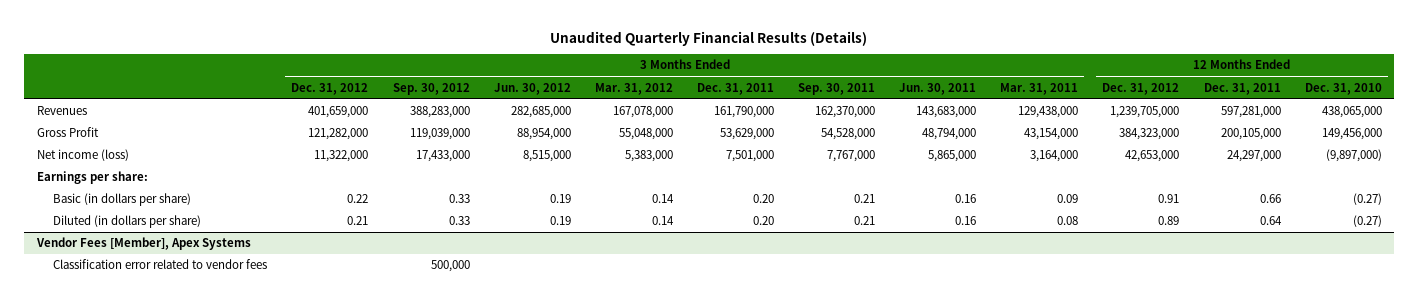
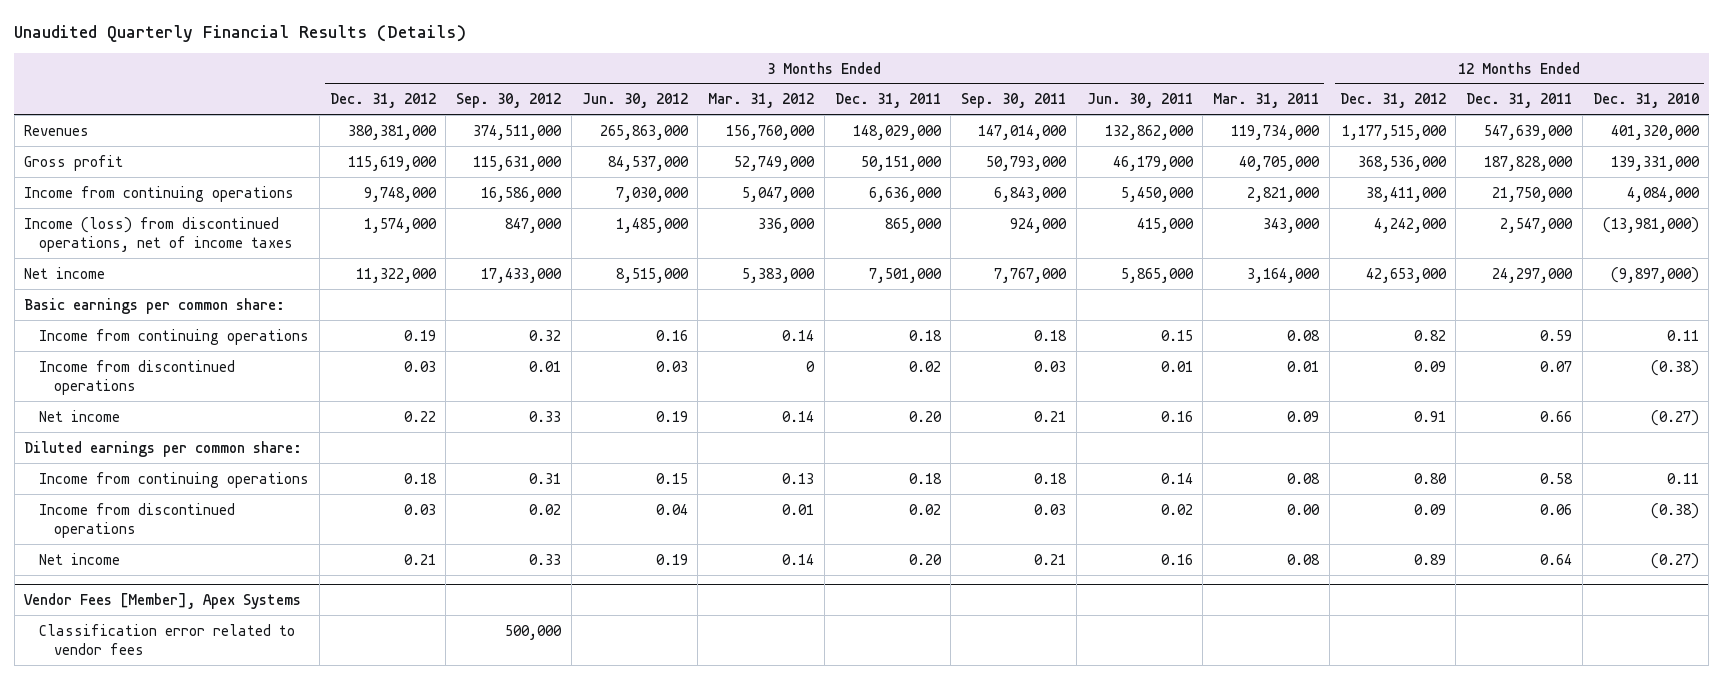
- Revenues | 401,659,000 | 388,283,000 | 282,685,000 | 167,078,000 | 161,790,000 | 162,370,000 | 143,683,000 | 129,438,000 | 1,239,705,000 | 597,281,000 | 438,065,000
- Gross Profit | 121,282,000 | 119,039,000 | 88,954,000 | 55,048,000 | 53,629,000 | 54,528,000 | 48,794,000 | 43,154,000 | 384,323,000 | 200,105,000 | 149,456,000
- Net income (loss) | 11,322,000 | 17,433,000 | 8,515,000 | 5,383,000 | 7,501,000 | 7,767,000 | 5,865,000 | 3,164,000 | 42,653,000 | 24,297,000 | (9,897,000)
- Earnings per share:
- Basic (in dollars per share) | 0.22 | 0.33 | 0.19 | 0.14 | 0.20 | 0.21 | 0.16 | 0.09 | 0.91 | 0.66 | (0.27)
- Diluted (in dollars per share) | 0.21 | 0.33 | 0.19 | 0.14 | 0.20 | 0.21 | 0.16 | 0.08 | 0.89 | 0.64 | (0.27)
+ Revenues | 380,381,000 | 374,511,000 | 265,863,000 | 156,760,000 | 148,029,000 | 147,014,000 | 132,862,000 | 119,734,000 | 1,177,515,000 | 547,639,000 | 401,320,000
+ Gross profit | 115,619,000 | 115,631,000 | 84,537,000 | 52,749,000 | 50,151,000 | 50,793,000 | 46,179,000 | 40,705,000 | 368,536,000 | 187,828,000 | 139,331,000
+ Income from continuing operations | 9,748,000 | 16,586,000 | 7,030,000 | 5,047,000 | 6,636,000 | 6,843,000 | 5,450,000 | 2,821,000 | 38,411,000 | 21,750,000 | 4,084,000
+ Income (loss) from discontinued operations, net of income taxes | 1,574,000 | 847,000 | 1,485,000 | 336,000 | 865,000 | 924,000 | 415,000 | 343,000 | 4,242,000 | 2,547,000 | (13,981,000)
+ Net income | 11,322,000 | 17,433,000 | 8,515,000 | 5,383,000 | 7,501,000 | 7,767,000 | 5,865,000 | 3,164,000 | 42,653,000 | 24,297,000 | (9,897,000)
+ Basic earnings per common share:
+ Income from continuing operations | 0.19 | 0.32 | 0.16 | 0.14 | 0.18 | 0.18 | 0.15 | 0.08 | 0.82 | 0.59 | 0.11
+ Income from discontinued operations | 0.03 | 0.01 | 0.03 | 0 | 0.02 | 0.03 | 0.01 | 0.01 | 0.09 | 0.07 | (0.38)
+ Net income | 0.22 | 0.33 | 0.19 | 0.14 | 0.20 | 0.21 | 0.16 | 0.09 | 0.91 | 0.66 | (0.27)
+ Diluted earnings per common share:
+ Income from continuing operations | 0.18 | 0.31 | 0.15 | 0.13 | 0.18 | 0.18 | 0.14 | 0.08 | 0.80 | 0.58 | 0.11
+ Income from discontinued operations | 0.03 | 0.02 | 0.04 | 0.01 | 0.02 | 0.03 | 0.02 | 0.00 | 0.09 | 0.06 | (0.38)
+ Net income | 0.21 | 0.33 | 0.19 | 0.14 | 0.20 | 0.21 | 0.16 | 0.08 | 0.89 | 0.64 | (0.27)

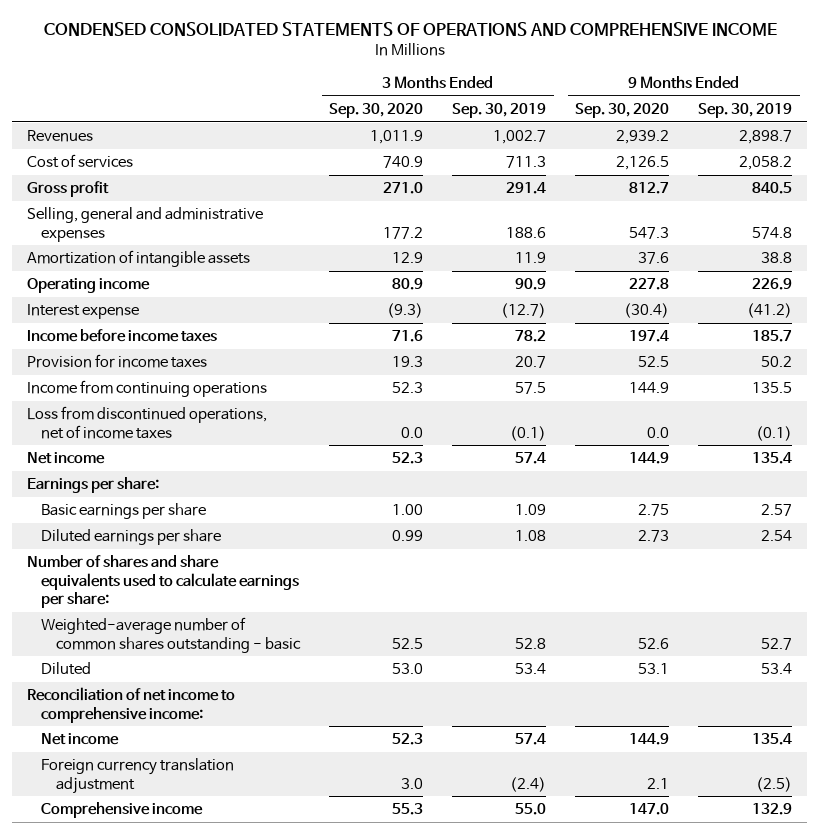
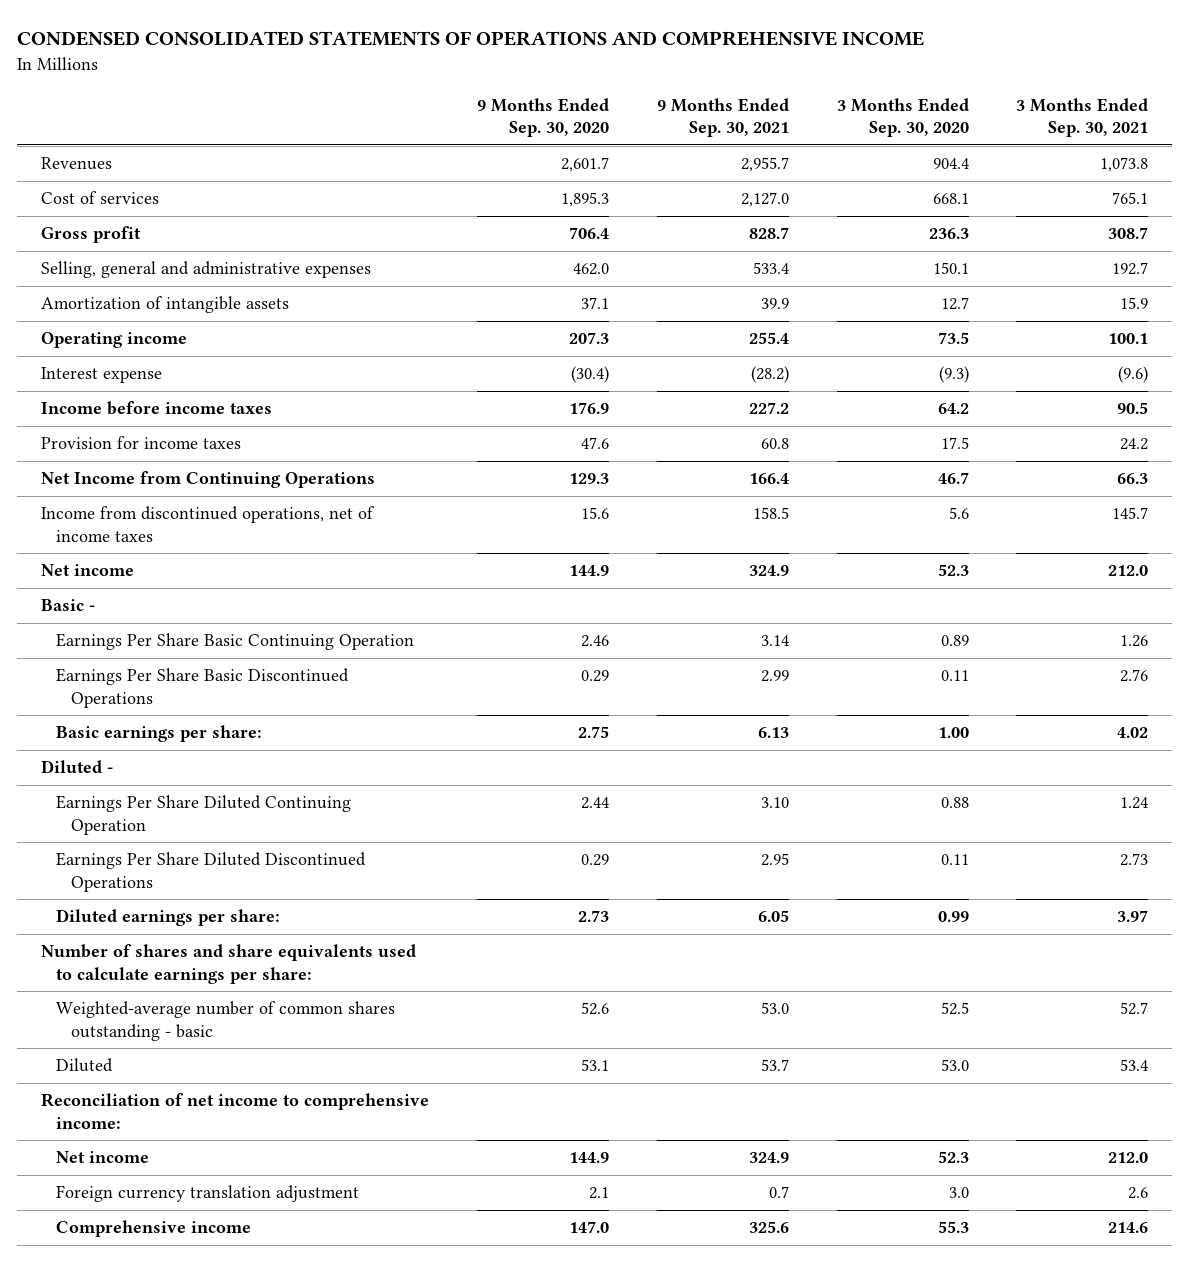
- | 3 Months Ended Sep. 30, 2020 | 3 Months Ended Sep. 30, 2019 | 9 Months Ended Sep. 30, 2020 | 9 Months Ended Sep. 30, 2019
+ | 9 Months Ended Sep. 30, 2020 | 9 Months Ended Sep. 30, 2021 | 3 Months Ended Sep. 30, 2020 | 3 Months Ended Sep. 30, 2021
- Revenues | 1,011.9 | 1,002.7 | 2,939.2 | 2,898.7
- Cost of services | 740.9 | 711.3 | 2,126.5 | 2,058.2
- Gross profit | 271.0 | 291.4 | 812.7 | 840.5
- Selling, general and administrative expenses | 177.2 | 188.6 | 547.3 | 574.8
- Amortization of intangible assets | 12.9 | 11.9 | 37.6 | 38.8
- Operating income | 80.9 | 90.9 | 227.8 | 226.9
+ Revenues | 2,601.7 | 2,955.7 | 904.4 | 1,073.8
+ Cost of services | 1,895.3 | 2,127.0 | 668.1 | 765.1
+ Gross profit | 706.4 | 828.7 | 236.3 | 308.7
+ Selling, general and administrative expenses | 462.0 | 533.4 | 150.1 | 192.7
+ Amortization of intangible assets | 37.1 | 39.9 | 12.7 | 15.9
+ Operating income | 207.3 | 255.4 | 73.5 | 100.1
- Income before income taxes | 71.6 | 78.2 | 197.4 | 185.7
- Provision for income taxes | 19.3 | 20.7 | 52.5 | 50.2
- Income from continuing operations | 52.3 | 57.5 | 144.9 | 135.5
- Loss from discontinued operations, net of income taxes | 0.0 | (0.1) | 0.0 | (0.1)
+ Income before income taxes | 176.9 | 227.2 | 64.2 | 90.5
+ Provision for income taxes | 47.6 | 60.8 | 17.5 | 24.2
+ Net Income from Continuing Operations | 129.3 | 166.4 | 46.7 | 66.3
+ Income from discontinued operations, net of income taxes | 15.6 | 158.5 | 5.6 | 145.7
- Earnings per share:
- Basic earnings per share | 1.00 | 1.09 | 2.75 | 2.57
- Diluted earnings per share | 0.99 | 1.08 | 2.73 | 2.54
+ Basic -
+ Earnings Per Share Basic Continuing Operation | 2.46 | 3.14 | 0.89 | 1.26
+ Earnings Per Share Basic Discontinued Operations | 0.29 | 2.99 | 0.11 | 2.76
+ Basic earnings per share: | 2.75 | 6.13 | 1.00 | 4.02
+ Diluted -
+ Earnings Per Share Diluted Continuing Operation | 2.44 | 3.10 | 0.88 | 1.24
+ Earnings Per Share Diluted Discontinued Operations | 0.29 | 2.95 | 0.11 | 2.73
+ Diluted earnings per share: | 2.73 | 6.05 | 0.99 | 3.97

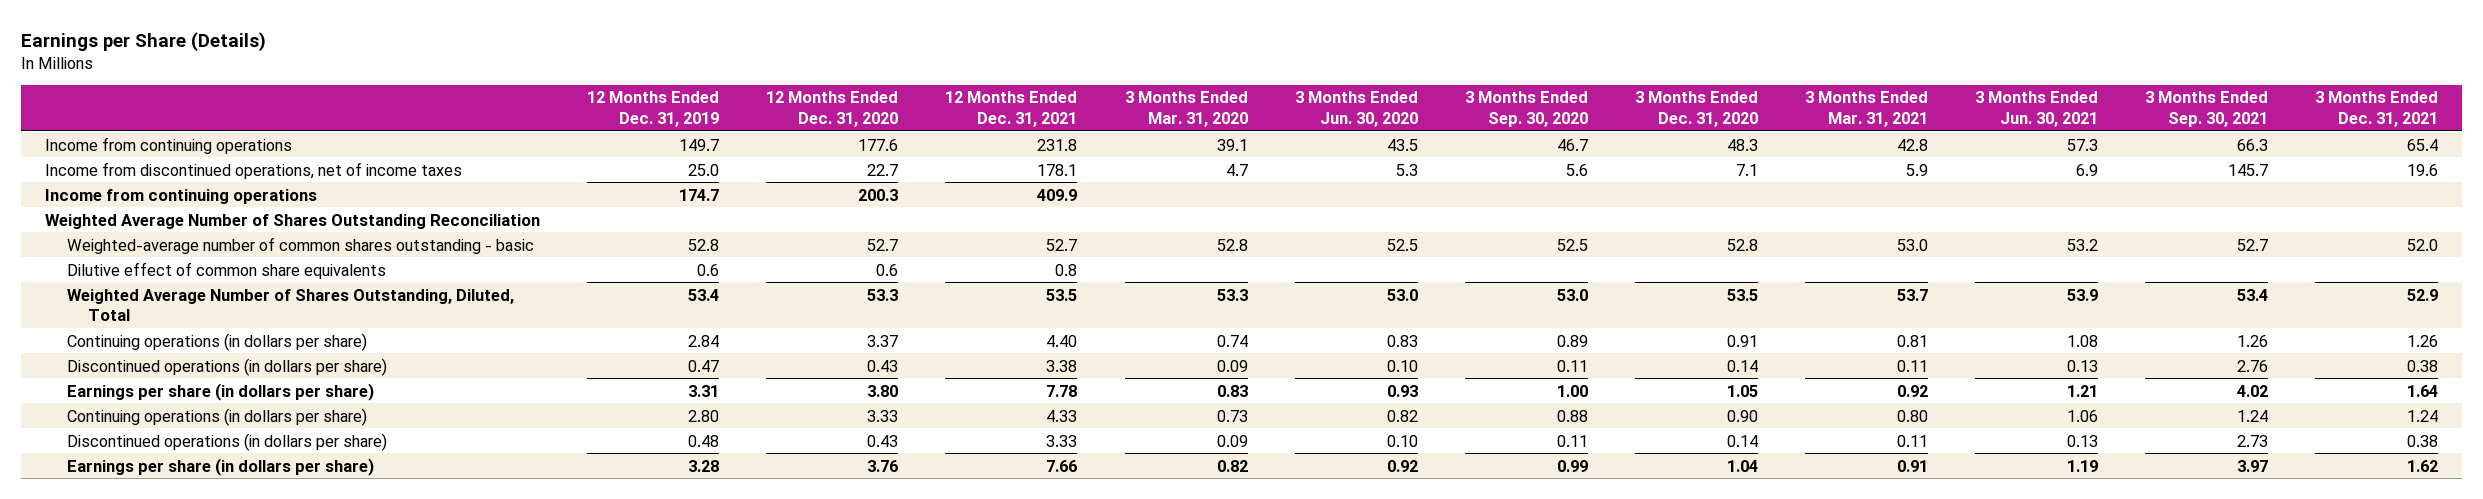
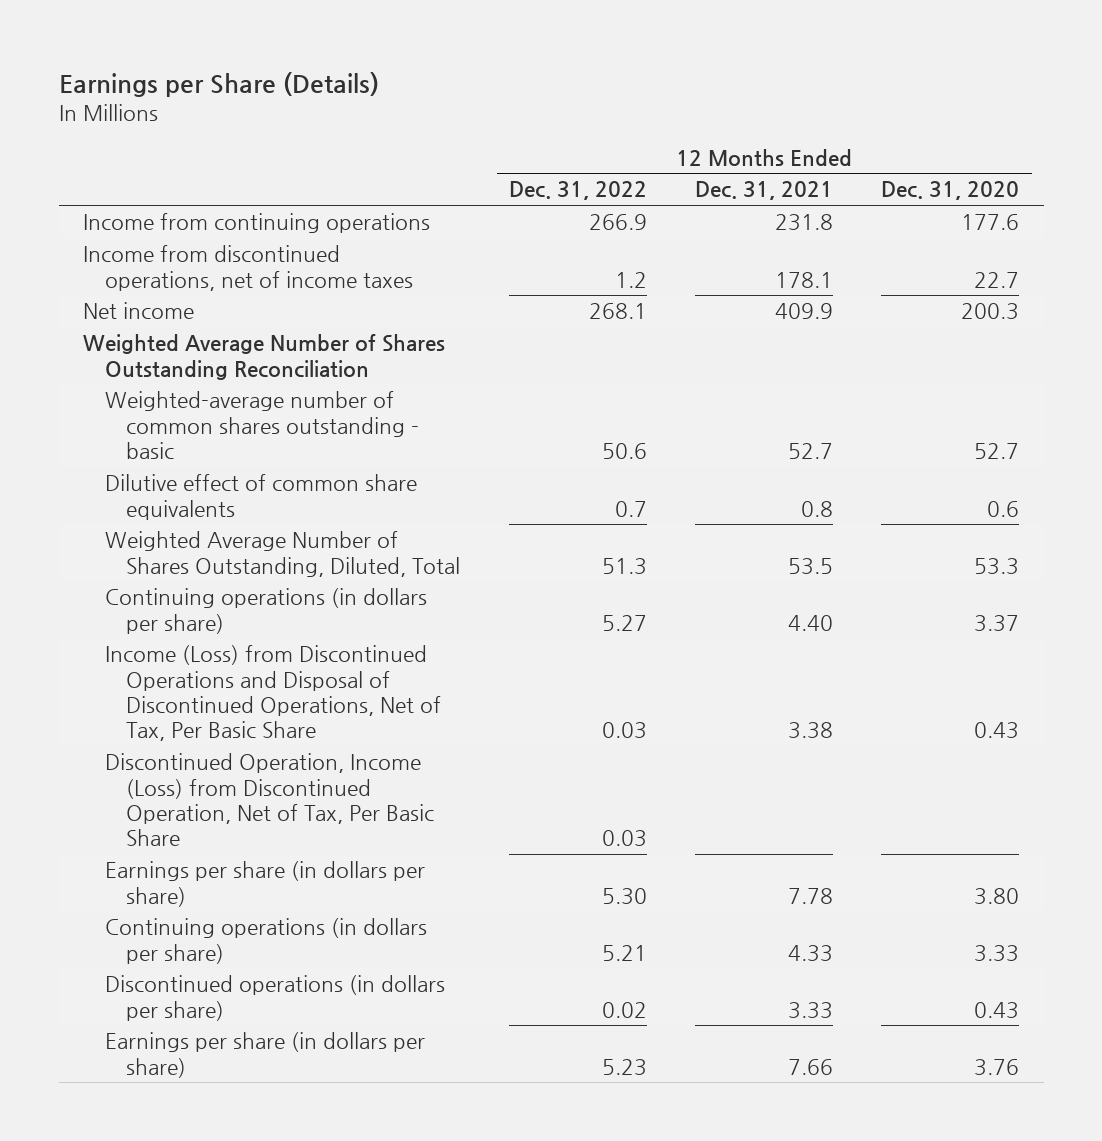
- | 12 Months Ended Dec. 31, 2019 | 12 Months Ended Dec. 31, 2020 | 12 Months Ended Dec. 31, 2021 | 3 Months Ended Mar. 31, 2020 | 3 Months Ended Jun. 30, 2020 | 3 Months Ended Sep. 30, 2020 | 3 Months Ended Dec. 31, 2020 | 3 Months Ended Mar. 31, 2021 | 3 Months Ended Jun. 30, 2021 | 3 Months Ended Sep. 30, 2021 | 3 Months Ended Dec. 31, 2021
+ | 12 Months Ended Dec. 31, 2022 | 12 Months Ended Dec. 31, 2021 | 12 Months Ended Dec. 31, 2020
- Income from continuing operations | 174.7 | 200.3 | 409.9 | | | | | | | |
+ Net income | 268.1 | 409.9 | 200.3
- Discontinued operations (in dollars per share) | 0.47 | 0.43 | 3.38 | 0.09 | 0.10 | 0.11 | 0.14 | 0.11 | 0.13 | 2.76 | 0.38
+ Income (Loss) from Discontinued Operations and Disposal of Discontinued Operations, Net of Tax, Per Basic Share | 0.03 | 3.38 | 0.43
+ Discontinued Operation, Income (Loss) from Discontinued Operation, Net of Tax, Per Basic Share | 0.03 | |

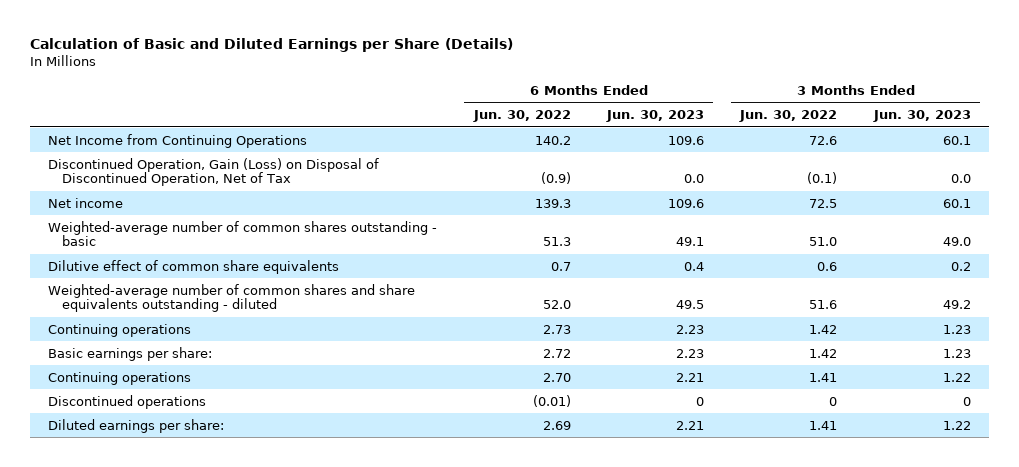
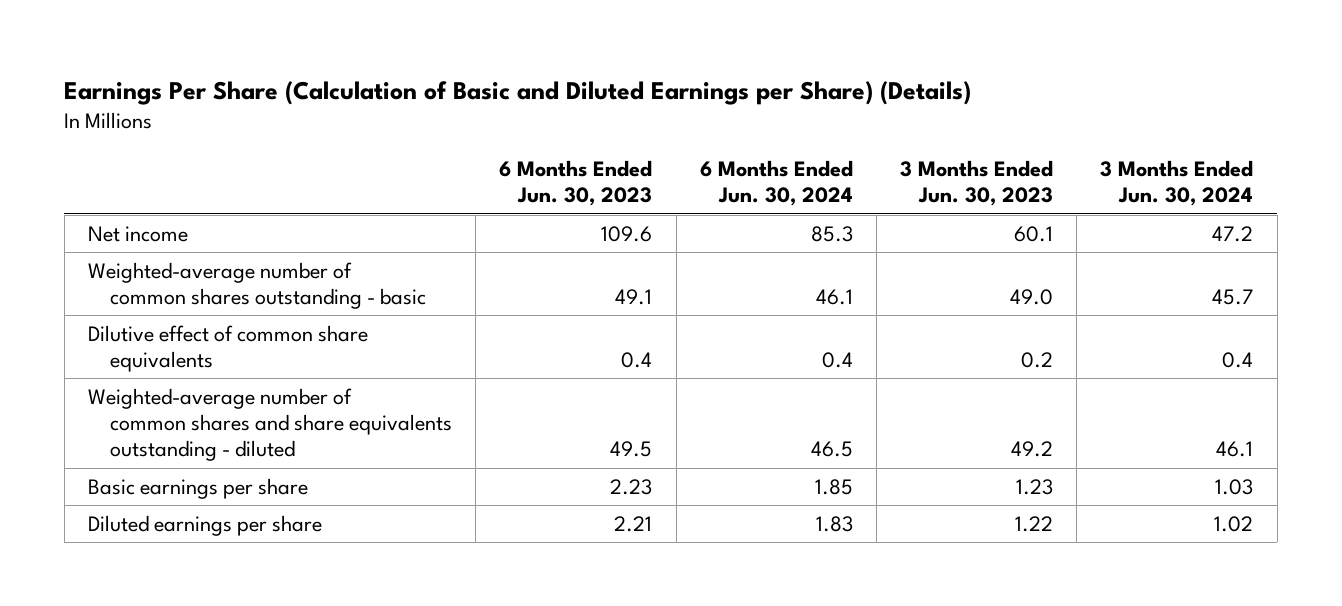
- Calculation of Basic and Diluted Earnings per Share (Details)
+ Earnings Per Share (Calculation of Basic and Diluted Earnings per Share) (Details)
- | 6 Months Ended Jun. 30, 2022 | 6 Months Ended Jun. 30, 2023 | 3 Months Ended Jun. 30, 2022 | 3 Months Ended Jun. 30, 2023
+ | 6 Months Ended Jun. 30, 2023 | 6 Months Ended Jun. 30, 2024 | 3 Months Ended Jun. 30, 2023 | 3 Months Ended Jun. 30, 2024
- Net Income from Continuing Operations | 140.2 | 109.6 | 72.6 | 60.1
- Discontinued Operation, Gain (Loss) on Disposal of Discontinued Operation, Net of Tax | (0.9) | 0.0 | (0.1) | 0.0
- Continuing operations | 2.73 | 2.23 | 1.42 | 1.23
- Basic earnings per share: | 2.72 | 2.23 | 1.42 | 1.23
- Continuing operations | 2.70 | 2.21 | 1.41 | 1.22
- Discontinued operations | (0.01) | 0 | 0 | 0
- Diluted earnings per share: | 2.69 | 2.21 | 1.41 | 1.22
+ Basic earnings per share | 2.23 | 1.85 | 1.23 | 1.03
+ Diluted earnings per share | 2.21 | 1.83 | 1.22 | 1.02

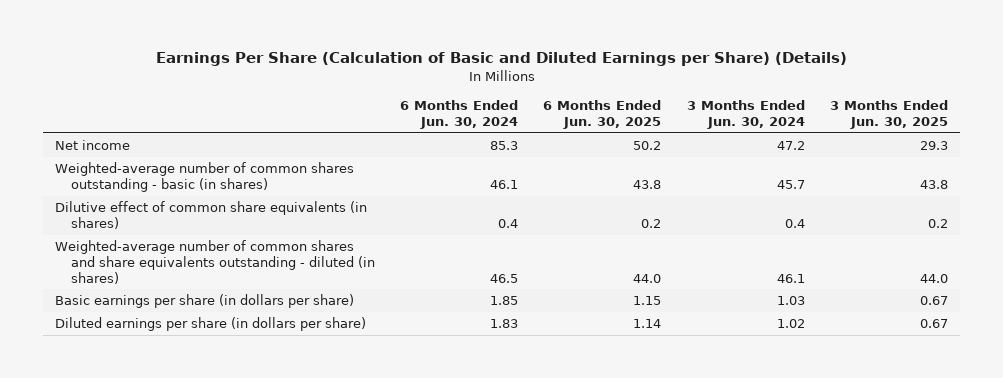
- | 6 Months Ended Jun. 30, 2023 | 6 Months Ended Jun. 30, 2024 | 3 Months Ended Jun. 30, 2023 | 3 Months Ended Jun. 30, 2024
+ | 6 Months Ended Jun. 30, 2024 | 6 Months Ended Jun. 30, 2025 | 3 Months Ended Jun. 30, 2024 | 3 Months Ended Jun. 30, 2025
- Weighted-average number of common shares outstanding - basic | 49.1 | 46.1 | 49.0 | 45.7
- Dilutive effect of common share equivalents | 0.4 | 0.4 | 0.2 | 0.4
- Weighted-average number of common shares and share equivalents outstanding - diluted | 49.5 | 46.5 | 49.2 | 46.1
- Basic earnings per share | 2.23 | 1.85 | 1.23 | 1.03
- Diluted earnings per share | 2.21 | 1.83 | 1.22 | 1.02
+ Weighted-average number of common shares outstanding - basic (in shares) | 46.1 | 43.8 | 45.7 | 43.8
+ Dilutive effect of common share equivalents (in shares) | 0.4 | 0.2 | 0.4 | 0.2
+ Weighted-average number of common shares and share equivalents outstanding - diluted (in shares) | 46.5 | 44.0 | 46.1 | 44.0
+ Basic earnings per share (in dollars per share) | 1.85 | 1.15 | 1.03 | 0.67
+ Diluted earnings per share (in dollars per share) | 1.83 | 1.14 | 1.02 | 0.67

